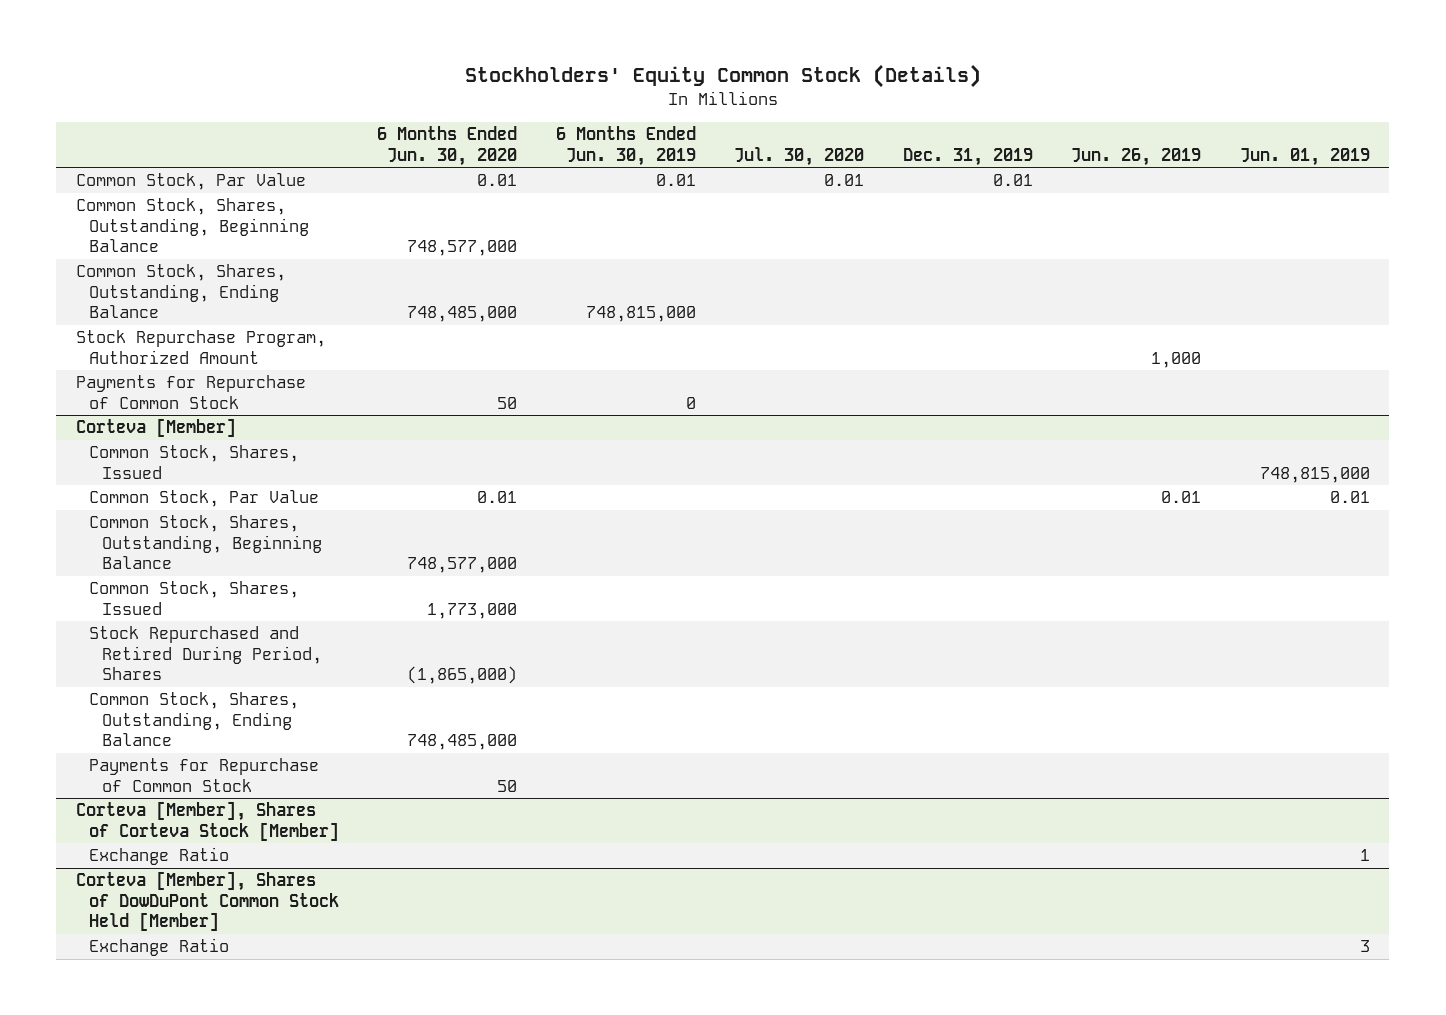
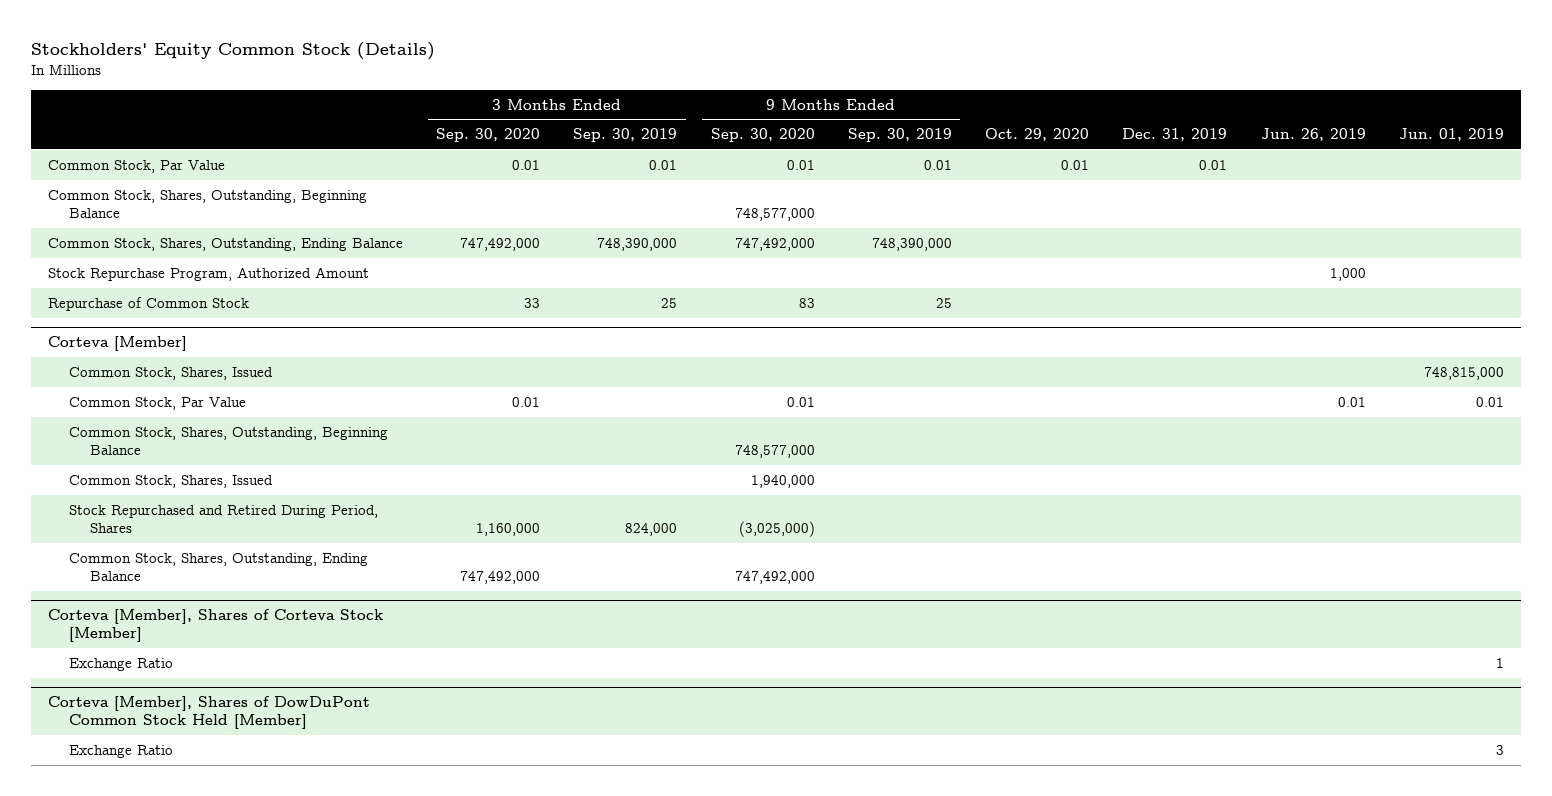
- | 6 Months Ended Jun. 30, 2020 | 6 Months Ended Jun. 30, 2019 | Jul. 30, 2020 | Dec. 31, 2019 | Jun. 26, 2019 | Jun. 01, 2019
+ | 3 Months Ended Sep. 30, 2020 | 3 Months Ended Sep. 30, 2019 | 9 Months Ended Sep. 30, 2020 | 9 Months Ended Sep. 30, 2019 | Oct. 29, 2020 | Dec. 31, 2019 | Jun. 26, 2019 | Jun. 01, 2019
- Payments for Repurchase of Common Stock | 50 | 0 | | | |
+ Repurchase of Common Stock | 33 | 25 | 83 | 25 | | | |
@ Corteva [Member]
- Payments for Repurchase of Common Stock | 50 | | | | |

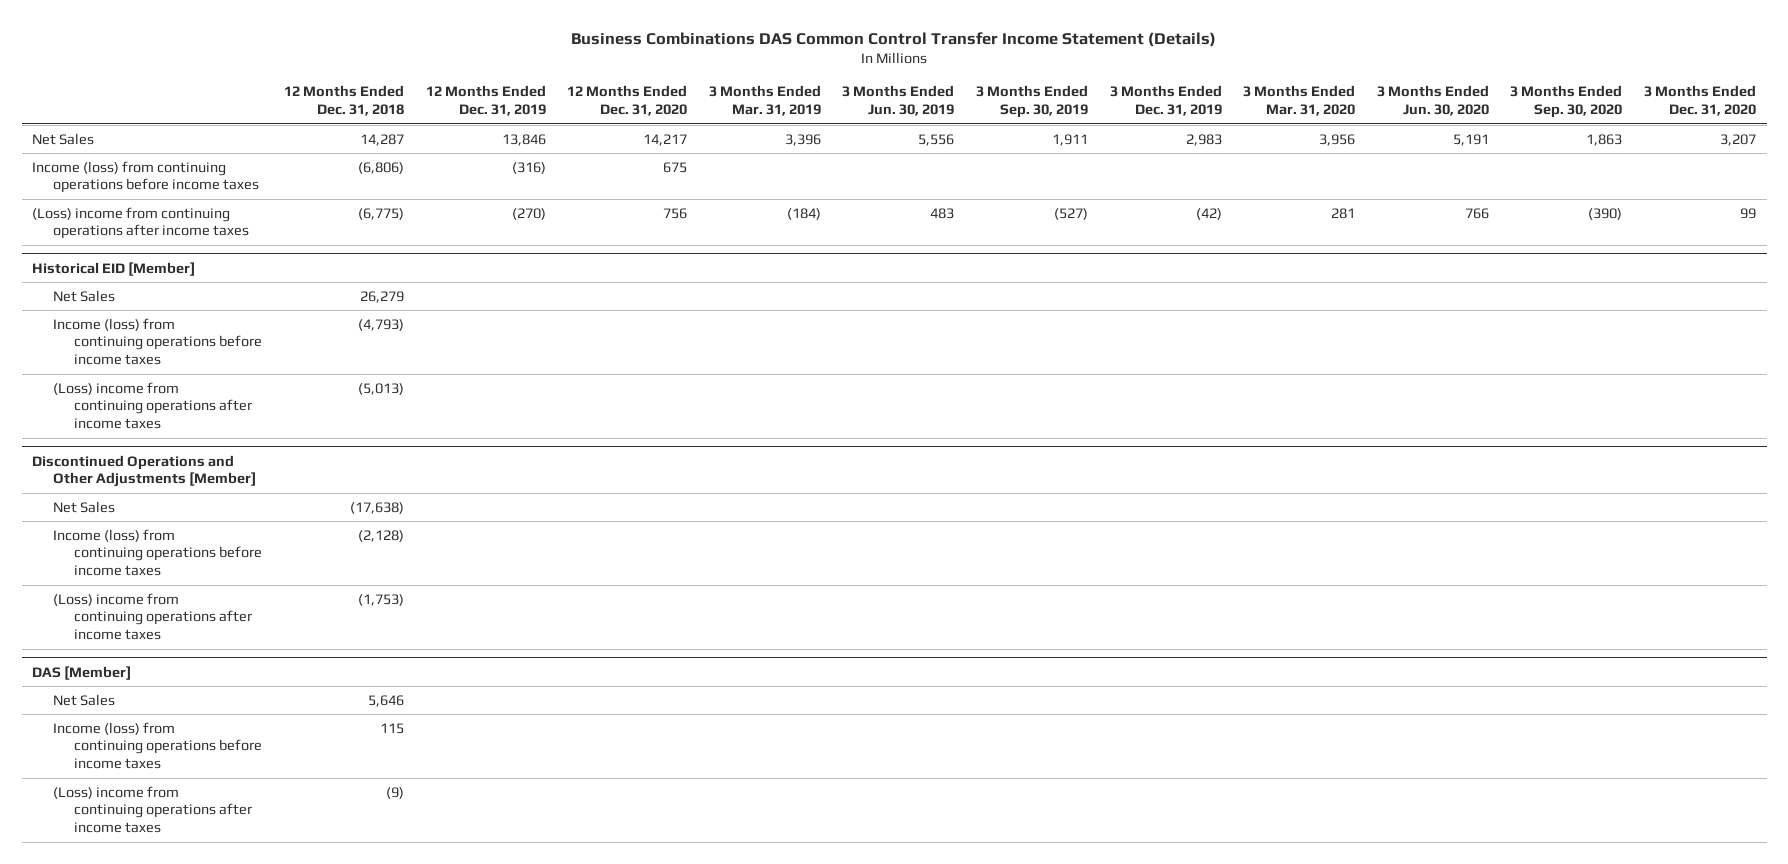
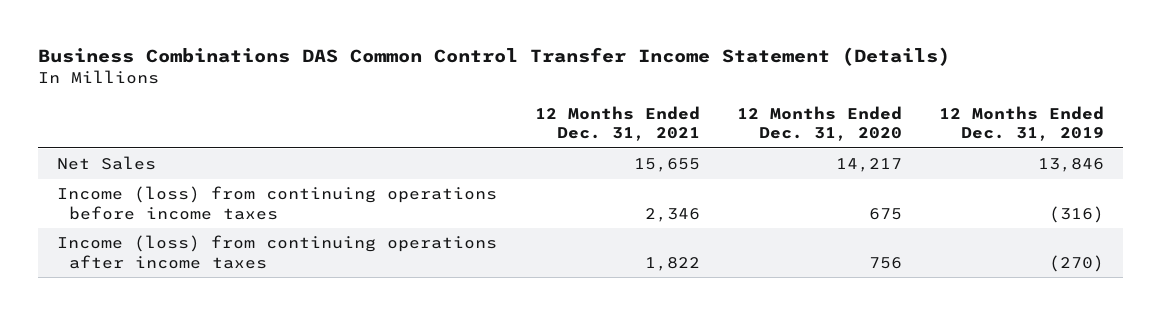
- | 12 Months Ended Dec. 31, 2018 | 12 Months Ended Dec. 31, 2019 | 12 Months Ended Dec. 31, 2020 | 3 Months Ended Mar. 31, 2019 | 3 Months Ended Jun. 30, 2019 | 3 Months Ended Sep. 30, 2019 | 3 Months Ended Dec. 31, 2019 | 3 Months Ended Mar. 31, 2020 | 3 Months Ended Jun. 30, 2020 | 3 Months Ended Sep. 30, 2020 | 3 Months Ended Dec. 31, 2020
+ | 12 Months Ended Dec. 31, 2021 | 12 Months Ended Dec. 31, 2020 | 12 Months Ended Dec. 31, 2019
- (Loss) income from continuing operations after income taxes | (6,775) | (270) | 756 | (184) | 483 | (527) | (42) | 281 | 766 | (390) | 99
- Historical EID [Member]
- Net Sales | 26,279 | | | | | | | | | |
- Income (loss) from continuing operations before income taxes | (4,793) | | | | | | | | | |
- (Loss) income from continuing operations after income taxes | (5,013) | | | | | | | | | |
- Discontinued Operations and Other Adjustments [Member]
- Net Sales | (17,638) | | | | | | | | | |
- Income (loss) from continuing operations before income taxes | (2,128) | | | | | | | | | |
- (Loss) income from continuing operations after income taxes | (1,753) | | | | | | | | | |
- DAS [Member]
- Net Sales | 5,646 | | | | | | | | | |
- Income (loss) from continuing operations before income taxes | 115 | | | | | | | | | |
- (Loss) income from continuing operations after income taxes | (9) | | | | | | | | | |
+ Income (loss) from continuing operations after income taxes | 1,822 | 756 | (270)

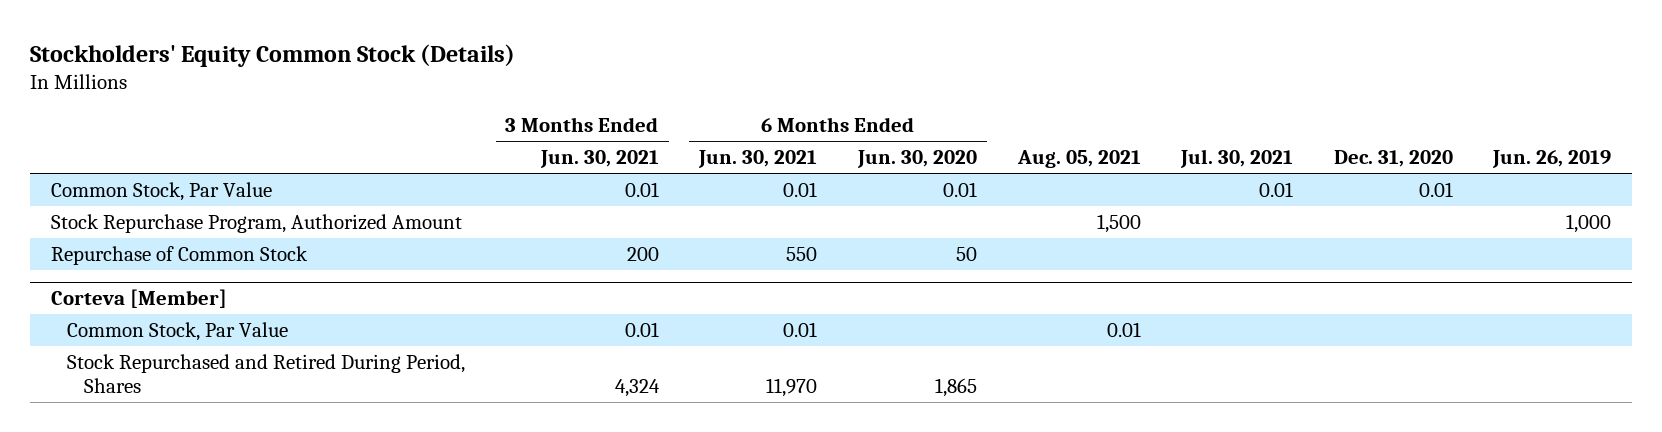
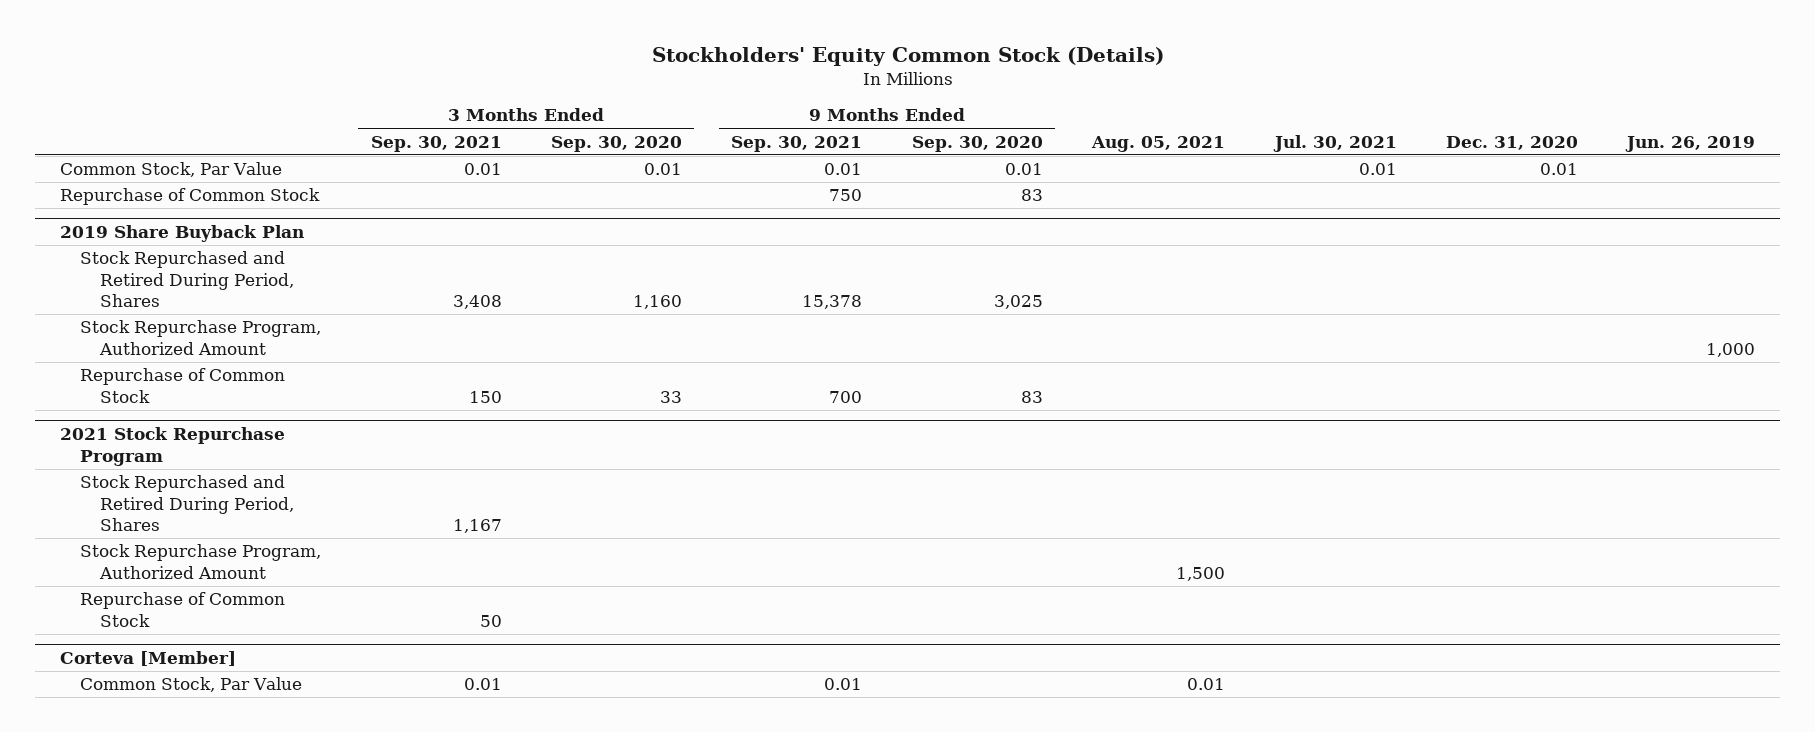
- | 3 Months Ended Jun. 30, 2021 | 6 Months Ended Jun. 30, 2021 | 6 Months Ended Jun. 30, 2020 | Aug. 05, 2021 | Jul. 30, 2021 | Dec. 31, 2020 | Jun. 26, 2019
+ | 3 Months Ended Sep. 30, 2021 | 3 Months Ended Sep. 30, 2020 | 9 Months Ended Sep. 30, 2021 | 9 Months Ended Sep. 30, 2020 | Aug. 05, 2021 | Jul. 30, 2021 | Dec. 31, 2020 | Jun. 26, 2019
- Stock Repurchase Program, Authorized Amount | | | | 1,500 | | | 1,000
+ 2019 Share Buyback Plan
+ Stock Repurchased and Retired During Period, Shares | 3,408 | 1,160 | 15,378 | 3,025 | | | |
+ Stock Repurchase Program, Authorized Amount | | | | | | | | 1,000
+ Repurchase of Common Stock | 150 | 33 | 700 | 83 | | | |
+ 2021 Stock Repurchase Program
+ Stock Repurchased and Retired During Period, Shares | 1,167 | | | | | | |
+ Stock Repurchase Program, Authorized Amount | | | | | 1,500 | | |
+ Repurchase of Common Stock | 50 | | | | | | |
@ Corteva [Member]
- Stock Repurchased and Retired During Period, Shares | 4,324 | 11,970 | 1,865 | | | |

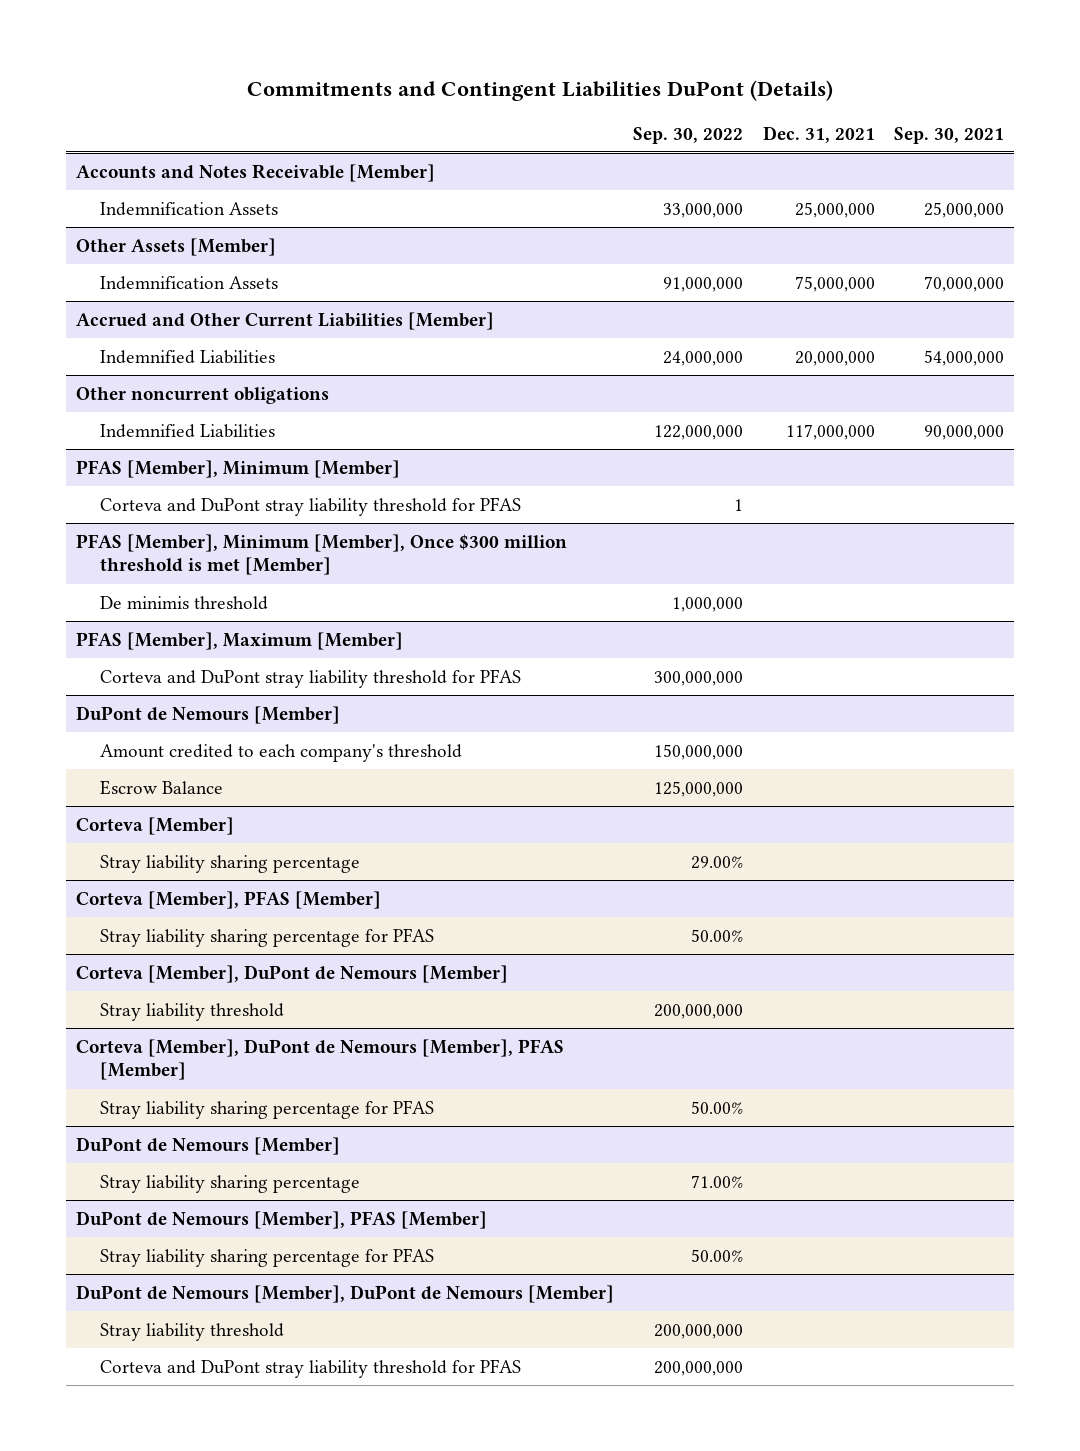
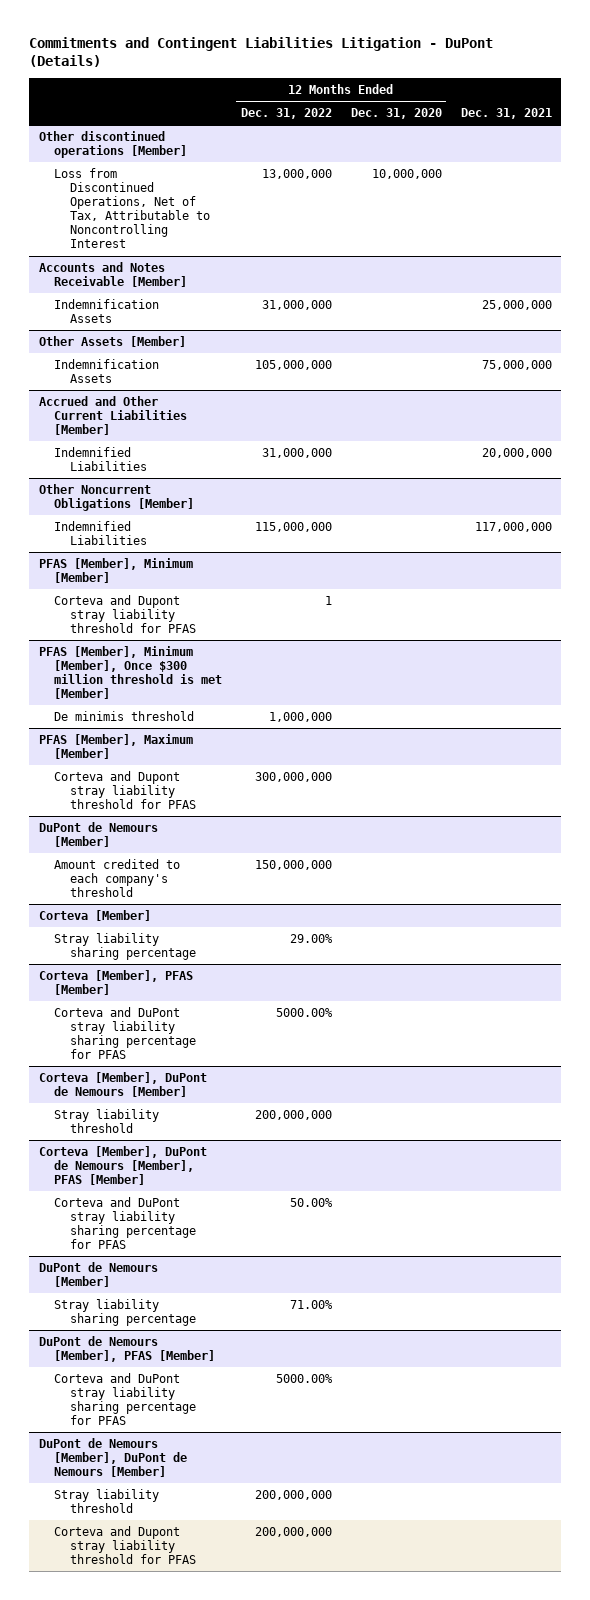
- Commitments and Contingent Liabilities DuPont (Details)
+ Commitments and Contingent Liabilities Litigation - DuPont (Details)
- | Sep. 30, 2022 | Dec. 31, 2021 | Sep. 30, 2021
+ | 12 Months Ended Dec. 31, 2022 | 12 Months Ended Dec. 31, 2020 | Dec. 31, 2021
+ Other discontinued operations [Member]
+ Loss from Discontinued Operations, Net of Tax, Attributable to Noncontrolling Interest | 13,000,000 | 10,000,000 |
- Other noncurrent obligations
+ Other Noncurrent Obligations [Member]
@ PFAS [Member], Minimum [Member]
- Corteva and DuPont stray liability threshold for PFAS | 1 | |
+ Corteva and Dupont stray liability threshold for PFAS | 1 | |
@ PFAS [Member], Maximum [Member]
- Corteva and DuPont stray liability threshold for PFAS | 300,000,000 | |
+ Corteva and Dupont stray liability threshold for PFAS | 300,000,000 | |
@ DuPont de Nemours [Member]
- Escrow Balance | 125,000,000 | |
@ Corteva [Member], PFAS [Member]
- Stray liability sharing percentage for PFAS | 50.00% | |
+ Corteva and DuPont stray liability sharing percentage for PFAS | 5000.00% | |
@ Corteva [Member], DuPont de Nemours [Member], PFAS [Member]
- Stray liability sharing percentage for PFAS | 50.00% | |
+ Corteva and DuPont stray liability sharing percentage for PFAS | 50.00% | |
@ DuPont de Nemours [Member], PFAS [Member]
- Stray liability sharing percentage for PFAS | 50.00% | |
+ Corteva and DuPont stray liability sharing percentage for PFAS | 5000.00% | |
@ DuPont de Nemours [Member], DuPont de Nemours [Member]
- Corteva and DuPont stray liability threshold for PFAS | 200,000,000 | |
+ Corteva and Dupont stray liability threshold for PFAS | 200,000,000 | |

